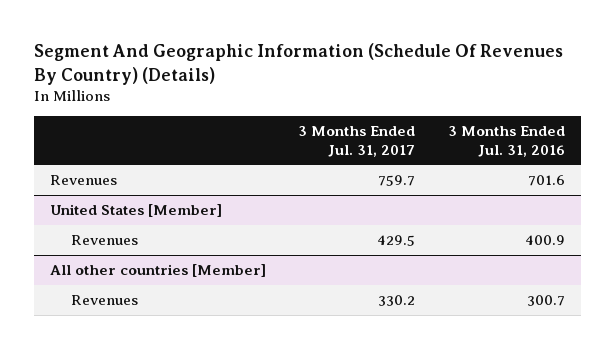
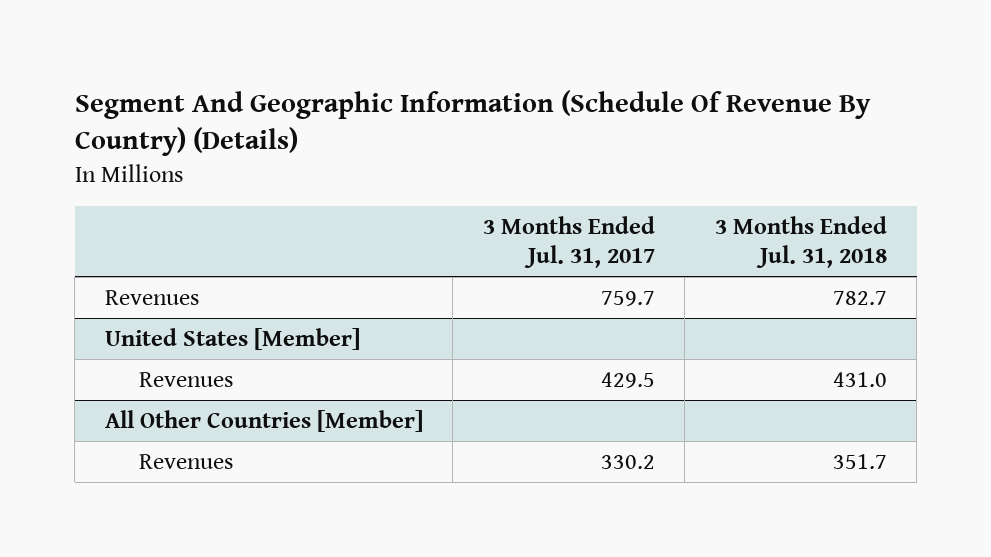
- Segment And Geographic Information (Schedule Of Revenues By Country) (Details)
+ Segment And Geographic Information (Schedule Of Revenue By Country) (Details)
- | 3 Months Ended Jul. 31, 2017 | 3 Months Ended Jul. 31, 2016
+ | 3 Months Ended Jul. 31, 2017 | 3 Months Ended Jul. 31, 2018
- All other countries [Member]
+ All Other Countries [Member]

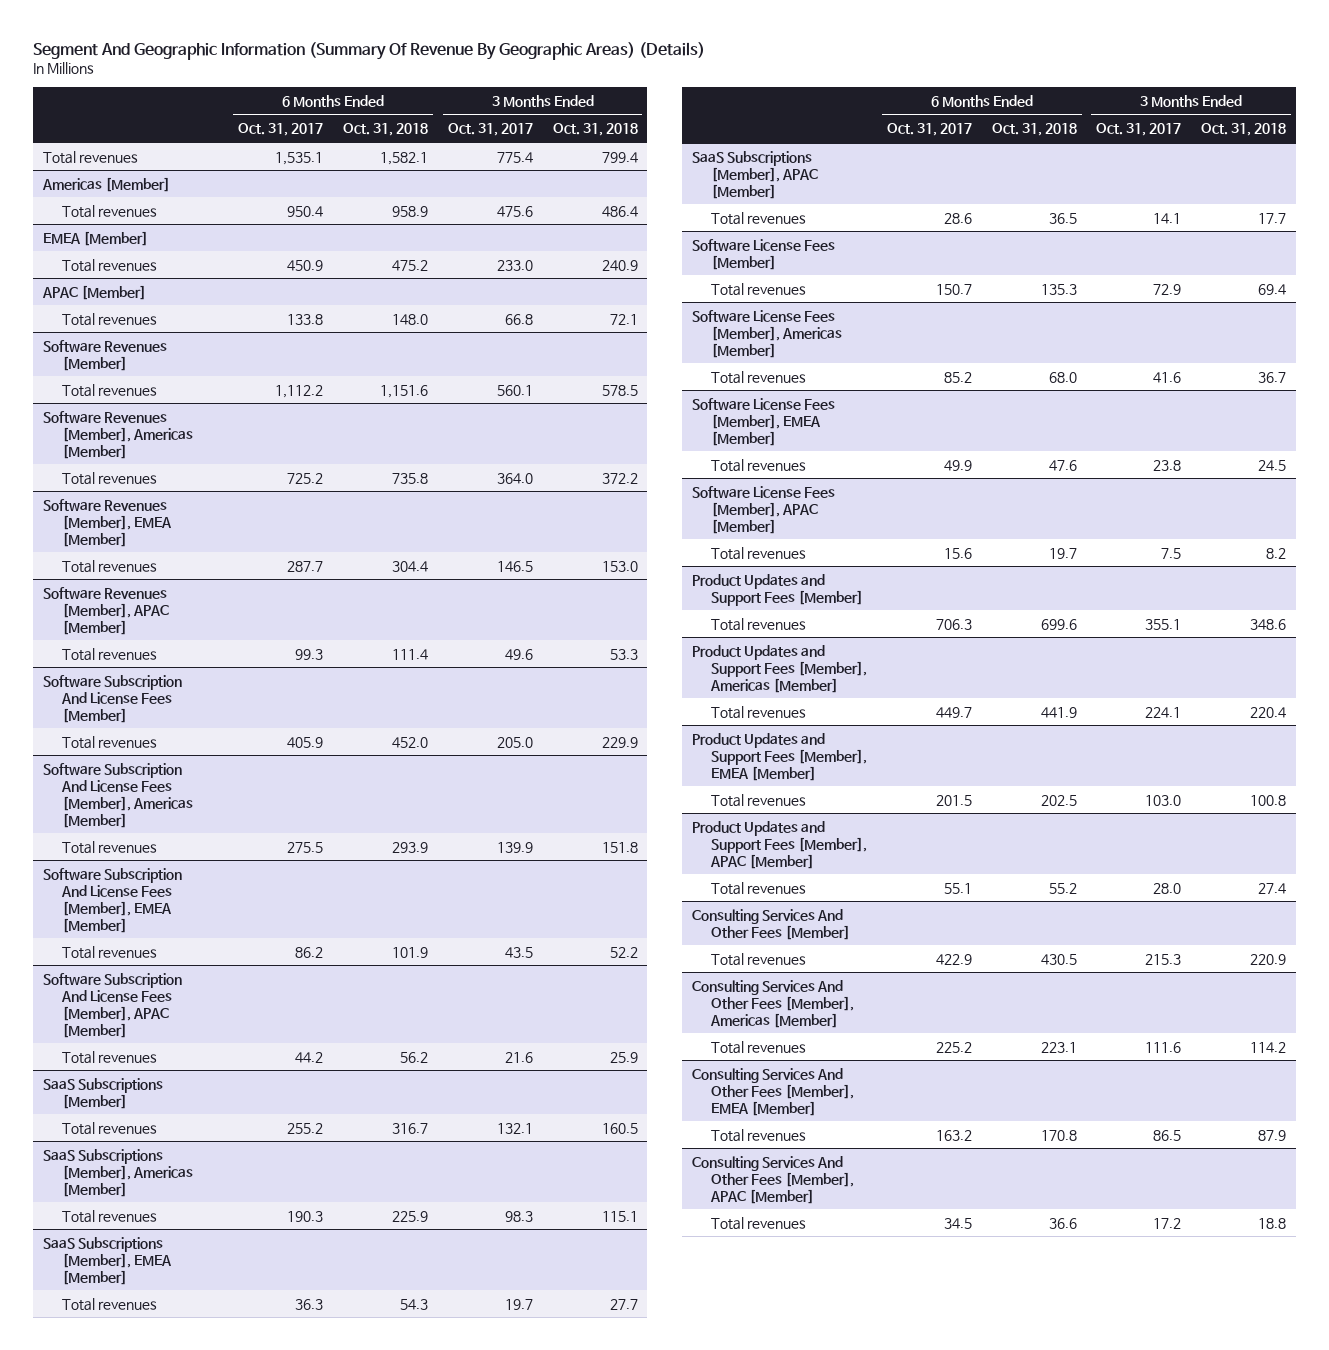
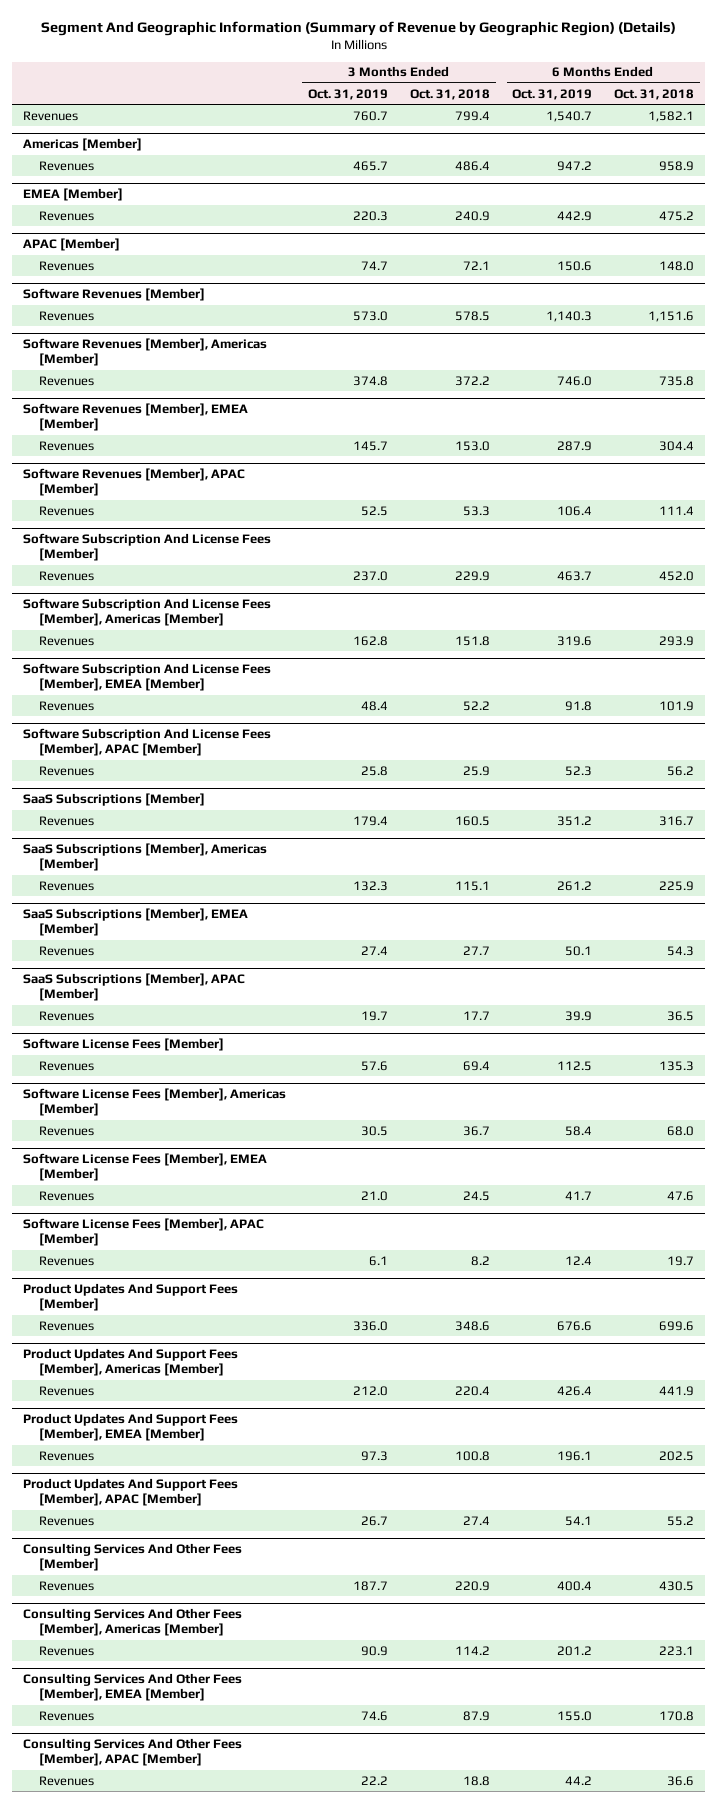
- Segment And Geographic Information (Summary Of Revenue By Geographic Areas) (Details)
+ Segment And Geographic Information (Summary of Revenue by Geographic Region) (Details)
- | 6 Months Ended Oct. 31, 2017 | 6 Months Ended Oct. 31, 2018 | 3 Months Ended Oct. 31, 2017 | 3 Months Ended Oct. 31, 2018
+ | 3 Months Ended Oct. 31, 2019 | 3 Months Ended Oct. 31, 2018 | 6 Months Ended Oct. 31, 2019 | 6 Months Ended Oct. 31, 2018
- Total revenues | 1,535.1 | 1,582.1 | 775.4 | 799.4
+ Revenues | 760.7 | 799.4 | 1,540.7 | 1,582.1
@ Americas [Member]
- Total revenues | 950.4 | 958.9 | 475.6 | 486.4
+ Revenues | 465.7 | 486.4 | 947.2 | 958.9
@ EMEA [Member]
- Total revenues | 450.9 | 475.2 | 233.0 | 240.9
+ Revenues | 220.3 | 240.9 | 442.9 | 475.2
@ APAC [Member]
- Total revenues | 133.8 | 148.0 | 66.8 | 72.1
+ Revenues | 74.7 | 72.1 | 150.6 | 148.0
@ Software Revenues [Member]
- Total revenues | 1,112.2 | 1,151.6 | 560.1 | 578.5
+ Revenues | 573.0 | 578.5 | 1,140.3 | 1,151.6
@ Software Revenues [Member], Americas [Member]
- Total revenues | 725.2 | 735.8 | 364.0 | 372.2
+ Revenues | 374.8 | 372.2 | 746.0 | 735.8
@ Software Revenues [Member], EMEA [Member]
- Total revenues | 287.7 | 304.4 | 146.5 | 153.0
+ Revenues | 145.7 | 153.0 | 287.9 | 304.4
@ Software Revenues [Member], APAC [Member]
- Total revenues | 99.3 | 111.4 | 49.6 | 53.3
+ Revenues | 52.5 | 53.3 | 106.4 | 111.4
@ Software Subscription And License Fees [Member]
- Total revenues | 405.9 | 452.0 | 205.0 | 229.9
+ Revenues | 237.0 | 229.9 | 463.7 | 452.0
@ Software Subscription And License Fees [Member], Americas [Member]
- Total revenues | 275.5 | 293.9 | 139.9 | 151.8
+ Revenues | 162.8 | 151.8 | 319.6 | 293.9
@ Software Subscription And License Fees [Member], EMEA [Member]
- Total revenues | 86.2 | 101.9 | 43.5 | 52.2
+ Revenues | 48.4 | 52.2 | 91.8 | 101.9
@ Software Subscription And License Fees [Member], APAC [Member]
- Total revenues | 44.2 | 56.2 | 21.6 | 25.9
+ Revenues | 25.8 | 25.9 | 52.3 | 56.2
@ SaaS Subscriptions [Member]
- Total revenues | 255.2 | 316.7 | 132.1 | 160.5
+ Revenues | 179.4 | 160.5 | 351.2 | 316.7
@ SaaS Subscriptions [Member], Americas [Member]
- Total revenues | 190.3 | 225.9 | 98.3 | 115.1
+ Revenues | 132.3 | 115.1 | 261.2 | 225.9
@ SaaS Subscriptions [Member], EMEA [Member]
- Total revenues | 36.3 | 54.3 | 19.7 | 27.7
+ Revenues | 27.4 | 27.7 | 50.1 | 54.3
@ SaaS Subscriptions [Member], APAC [Member]
- Total revenues | 28.6 | 36.5 | 14.1 | 17.7
+ Revenues | 19.7 | 17.7 | 39.9 | 36.5
@ Software License Fees [Member]
- Total revenues | 150.7 | 135.3 | 72.9 | 69.4
+ Revenues | 57.6 | 69.4 | 112.5 | 135.3
@ Software License Fees [Member], Americas [Member]
- Total revenues | 85.2 | 68.0 | 41.6 | 36.7
+ Revenues | 30.5 | 36.7 | 58.4 | 68.0
@ Software License Fees [Member], EMEA [Member]
- Total revenues | 49.9 | 47.6 | 23.8 | 24.5
+ Revenues | 21.0 | 24.5 | 41.7 | 47.6
@ Software License Fees [Member], APAC [Member]
- Total revenues | 15.6 | 19.7 | 7.5 | 8.2
- Product Updates and Support Fees [Member]
- Total revenues | 706.3 | 699.6 | 355.1 | 348.6
- Product Updates and Support Fees [Member], Americas [Member]
- Total revenues | 449.7 | 441.9 | 224.1 | 220.4
- Product Updates and Support Fees [Member], EMEA [Member]
- Total revenues | 201.5 | 202.5 | 103.0 | 100.8
- Product Updates and Support Fees [Member], APAC [Member]
- Total revenues | 55.1 | 55.2 | 28.0 | 27.4
@ Software License Fees [Member], APAC [Member]
+ Revenues | 6.1 | 8.2 | 12.4 | 19.7
+ Product Updates And Support Fees [Member]
+ Revenues | 336.0 | 348.6 | 676.6 | 699.6
+ Product Updates And Support Fees [Member], Americas [Member]
+ Revenues | 212.0 | 220.4 | 426.4 | 441.9
+ Product Updates And Support Fees [Member], EMEA [Member]
+ Revenues | 97.3 | 100.8 | 196.1 | 202.5
+ Product Updates And Support Fees [Member], APAC [Member]
+ Revenues | 26.7 | 27.4 | 54.1 | 55.2
@ Consulting Services And Other Fees [Member]
- Total revenues | 422.9 | 430.5 | 215.3 | 220.9
+ Revenues | 187.7 | 220.9 | 400.4 | 430.5
@ Consulting Services And Other Fees [Member], Americas [Member]
- Total revenues | 225.2 | 223.1 | 111.6 | 114.2
+ Revenues | 90.9 | 114.2 | 201.2 | 223.1
@ Consulting Services And Other Fees [Member], EMEA [Member]
- Total revenues | 163.2 | 170.8 | 86.5 | 87.9
+ Revenues | 74.6 | 87.9 | 155.0 | 170.8
@ Consulting Services And Other Fees [Member], APAC [Member]
- Total revenues | 34.5 | 36.6 | 17.2 | 18.8
+ Revenues | 22.2 | 18.8 | 44.2 | 36.6

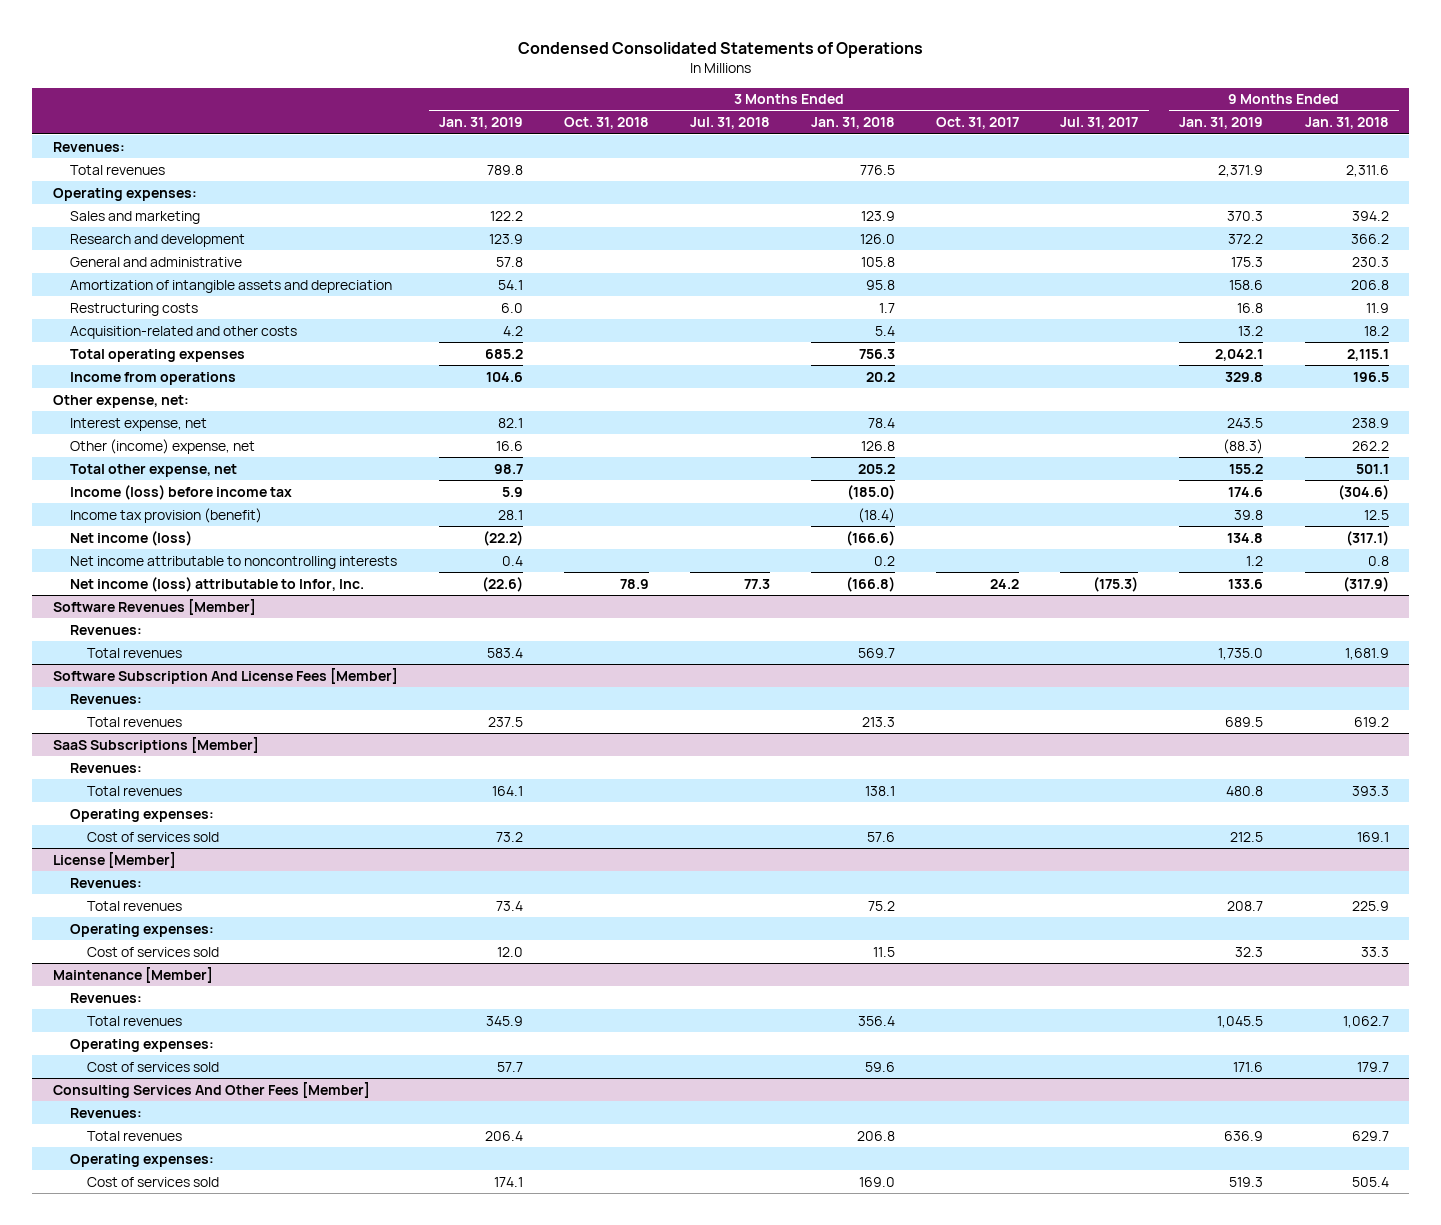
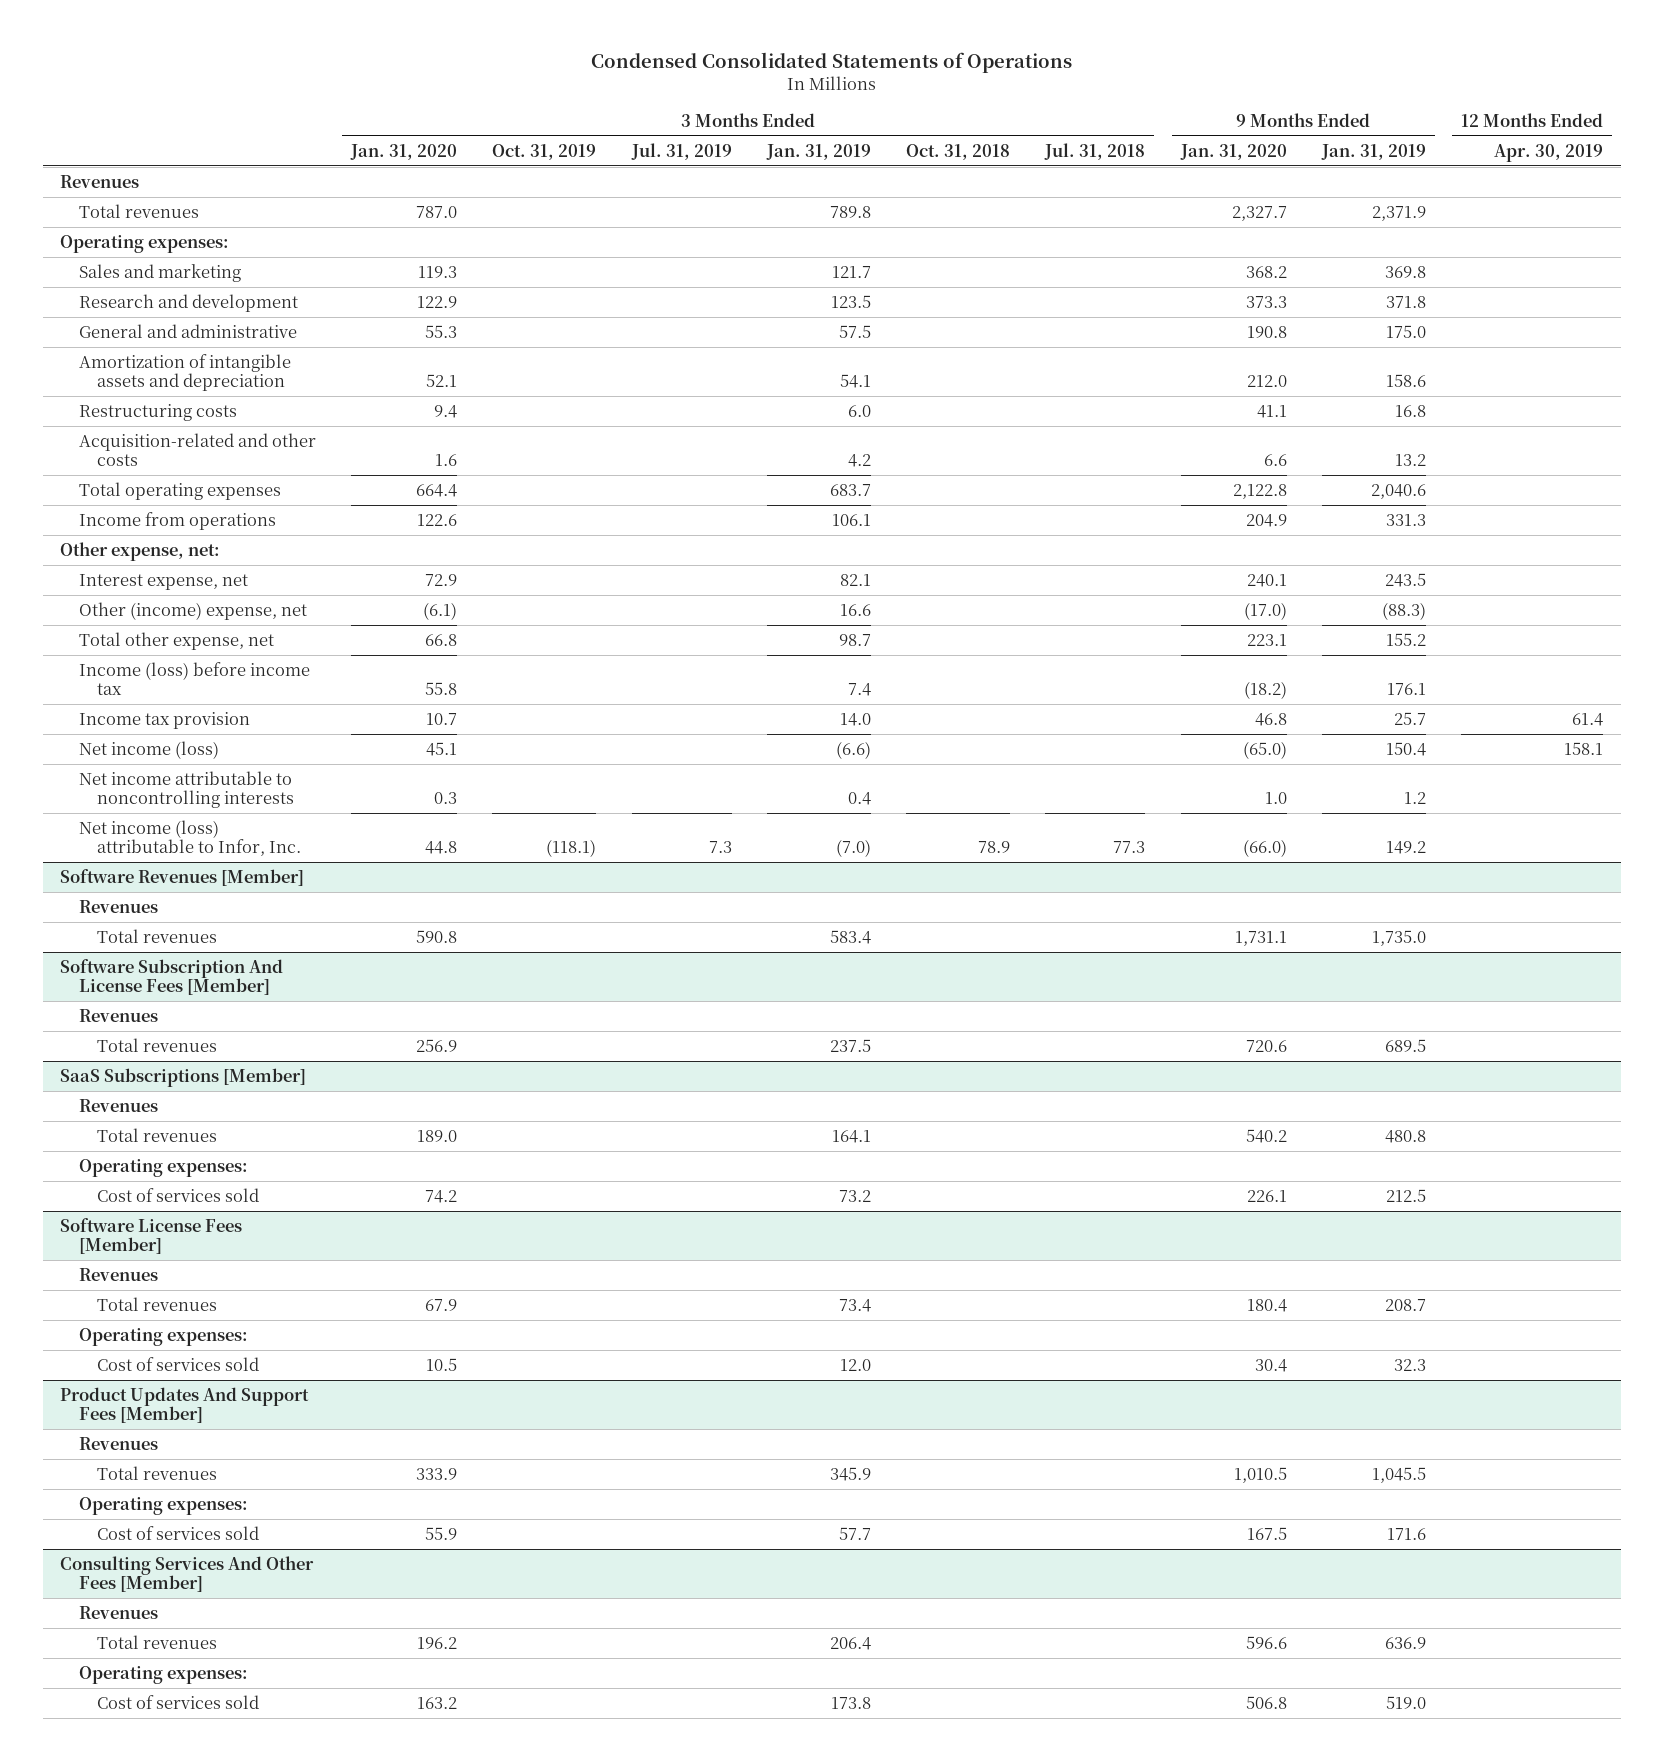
- | 3 Months Ended Jan. 31, 2019 | 3 Months Ended Oct. 31, 2018 | 3 Months Ended Jul. 31, 2018 | 3 Months Ended Jan. 31, 2018 | 3 Months Ended Oct. 31, 2017 | 3 Months Ended Jul. 31, 2017 | 9 Months Ended Jan. 31, 2019 | 9 Months Ended Jan. 31, 2018
+ | 3 Months Ended Jan. 31, 2020 | 3 Months Ended Oct. 31, 2019 | 3 Months Ended Jul. 31, 2019 | 3 Months Ended Jan. 31, 2019 | 3 Months Ended Oct. 31, 2018 | 3 Months Ended Jul. 31, 2018 | 9 Months Ended Jan. 31, 2020 | 9 Months Ended Jan. 31, 2019 | 12 Months Ended Apr. 30, 2019
- Revenues:
+ Revenues
- Sales and marketing | 122.2 | | | 123.9 | | | 370.3 | 394.2
- Research and development | 123.9 | | | 126.0 | | | 372.2 | 366.2
- General and administrative | 57.8 | | | 105.8 | | | 175.3 | 230.3
+ Sales and marketing | 119.3 | | | 121.7 | | | 368.2 | 369.8 |
+ Research and development | 122.9 | | | 123.5 | | | 373.3 | 371.8 |
+ General and administrative | 55.3 | | | 57.5 | | | 190.8 | 175.0 |
- Total operating expenses | 685.2 | | | 756.3 | | | 2,042.1 | 2,115.1
- Income from operations | 104.6 | | | 20.2 | | | 329.8 | 196.5
+ Total operating expenses | 664.4 | | | 683.7 | | | 2,122.8 | 2,040.6 |
+ Income from operations | 122.6 | | | 106.1 | | | 204.9 | 331.3 |
- Income (loss) before income tax | 5.9 | | | (185.0) | | | 174.6 | (304.6)
- Income tax provision (benefit) | 28.1 | | | (18.4) | | | 39.8 | 12.5
- Net income (loss) | (22.2) | | | (166.6) | | | 134.8 | (317.1)
+ Income (loss) before income tax | 55.8 | | | 7.4 | | | (18.2) | 176.1 |
+ Income tax provision | 10.7 | | | 14.0 | | | 46.8 | 25.7 | 61.4
+ Net income (loss) | 45.1 | | | (6.6) | | | (65.0) | 150.4 | 158.1
- Net income (loss) attributable to Infor, Inc. | (22.6) | 78.9 | 77.3 | (166.8) | 24.2 | (175.3) | 133.6 | (317.9)
+ Net income (loss) attributable to Infor, Inc. | 44.8 | (118.1) | 7.3 | (7.0) | 78.9 | 77.3 | (66.0) | 149.2 |
@ Software Revenues [Member]
- Revenues:
+ Revenues
@ Software Subscription And License Fees [Member]
- Revenues:
+ Revenues
@ SaaS Subscriptions [Member]
- Revenues:
+ Revenues
- License [Member]
- Revenues:
+ Software License Fees [Member]
+ Revenues
- Maintenance [Member]
- Revenues:
+ Product Updates And Support Fees [Member]
+ Revenues
@ Consulting Services And Other Fees [Member]
- Revenues:
+ Revenues
- Cost of services sold | 174.1 | | | 169.0 | | | 519.3 | 505.4
+ Cost of services sold | 163.2 | | | 173.8 | | | 506.8 | 519.0 |

